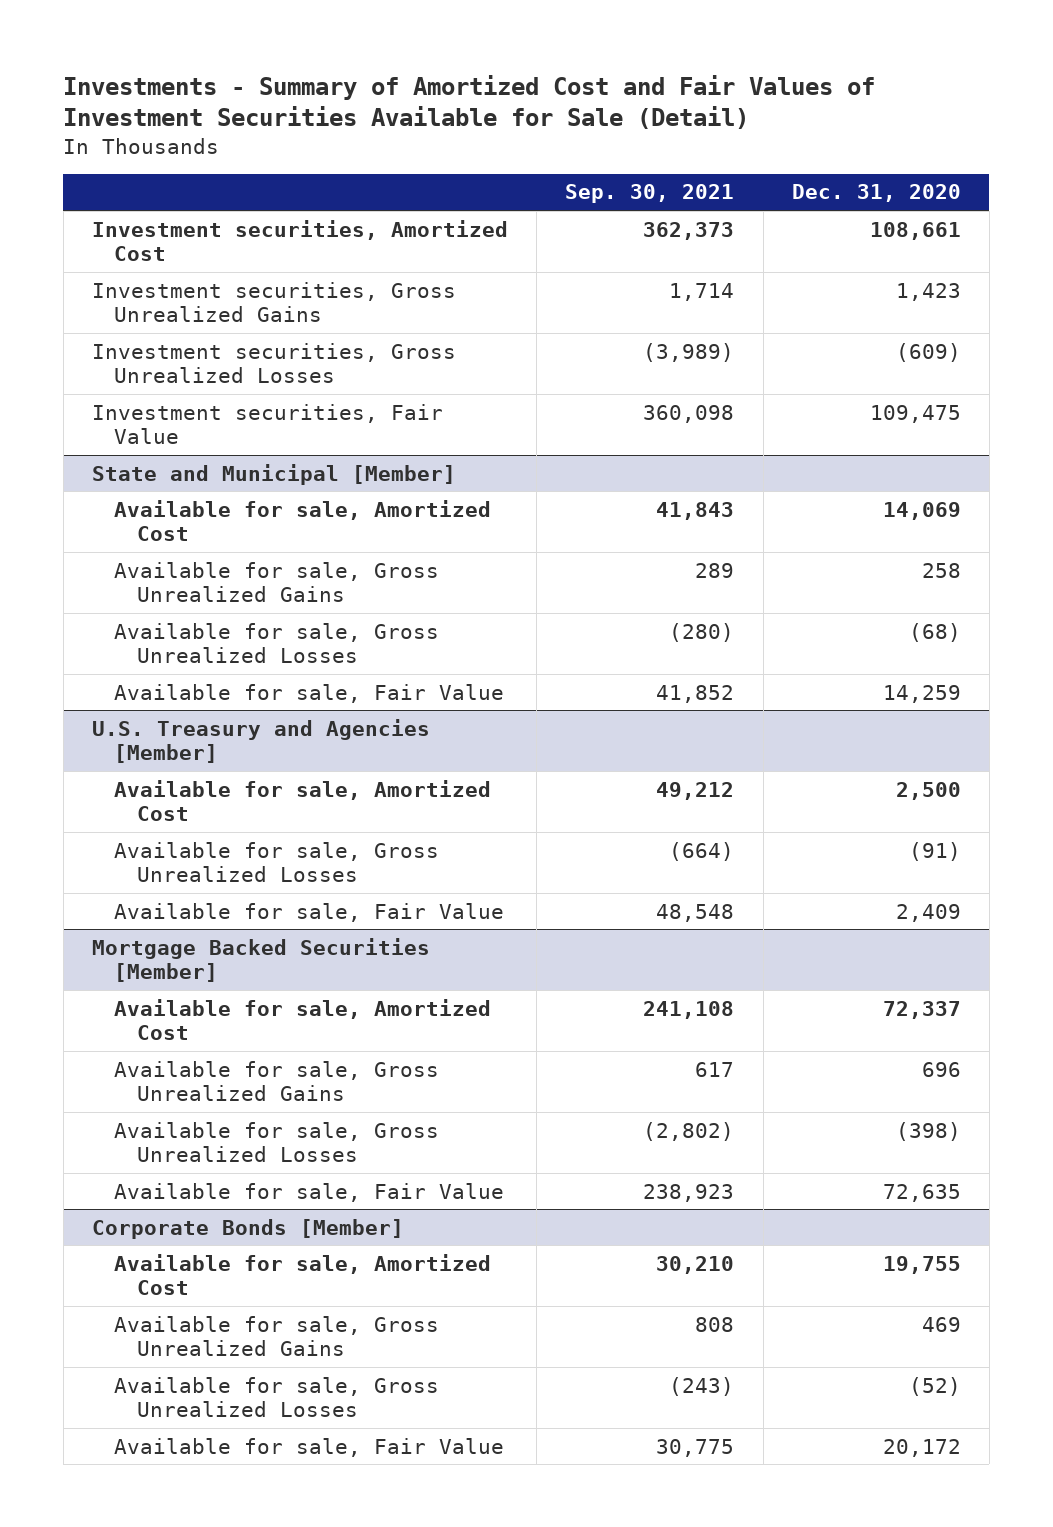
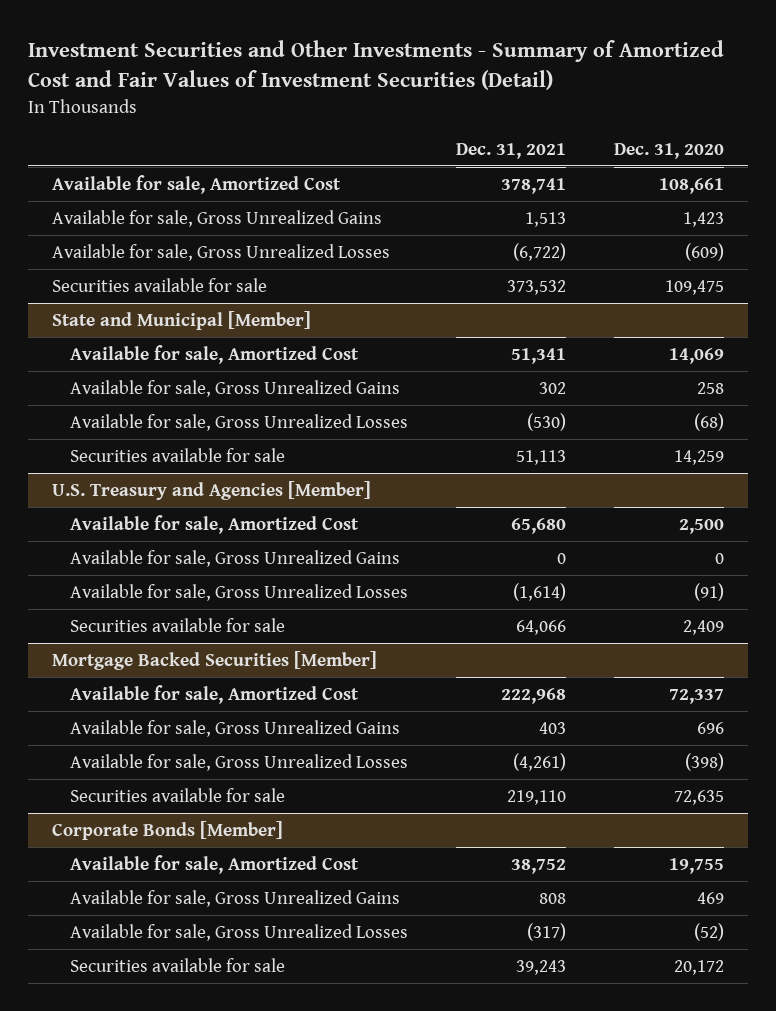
- Investments - Summary of Amortized Cost and Fair Values of Investment Securities Available for Sale (Detail)
+ Investment Securities and Other Investments - Summary of Amortized Cost and Fair Values of Investment Securities (Detail)
- | Sep. 30, 2021 | Dec. 31, 2020
+ | Dec. 31, 2021 | Dec. 31, 2020
- Investment securities, Amortized Cost | 362,373 | 108,661
- Investment securities, Gross Unrealized Gains | 1,714 | 1,423
- Investment securities, Gross Unrealized Losses | (3,989) | (609)
- Investment securities, Fair Value | 360,098 | 109,475
+ Available for sale, Amortized Cost | 378,741 | 108,661
+ Available for sale, Gross Unrealized Gains | 1,513 | 1,423
+ Available for sale, Gross Unrealized Losses | (6,722) | (609)
+ Securities available for sale | 373,532 | 109,475
@ State and Municipal [Member]
- Available for sale, Fair Value | 41,852 | 14,259
+ Securities available for sale | 51,113 | 14,259
@ U.S. Treasury and Agencies [Member]
+ Available for sale, Gross Unrealized Gains | 0 | 0
- Available for sale, Fair Value | 48,548 | 2,409
+ Securities available for sale | 64,066 | 2,409
@ Mortgage Backed Securities [Member]
- Available for sale, Fair Value | 238,923 | 72,635
+ Securities available for sale | 219,110 | 72,635
@ Corporate Bonds [Member]
- Available for sale, Fair Value | 30,775 | 20,172
+ Securities available for sale | 39,243 | 20,172

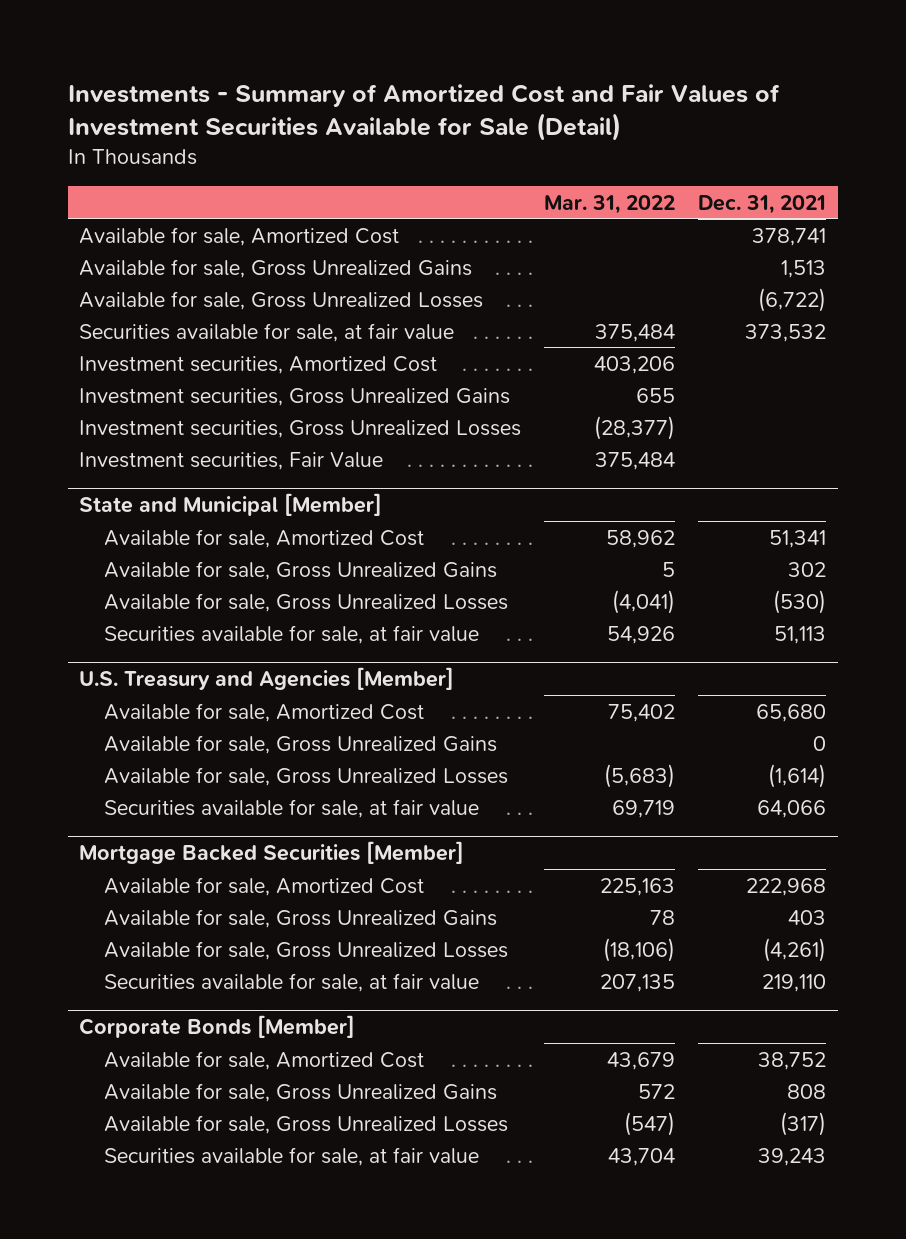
- Investment Securities and Other Investments - Summary of Amortized Cost and Fair Values of Investment Securities (Detail)
+ Investments - Summary of Amortized Cost and Fair Values of Investment Securities Available for Sale (Detail)
- | Dec. 31, 2021 | Dec. 31, 2020
+ | Mar. 31, 2022 | Dec. 31, 2021
- Securities available for sale | 373,532 | 109,475
+ Securities available for sale, at fair value | 375,484 | 373,532
+ Investment securities, Amortized Cost | 403,206 |
+ Investment securities, Gross Unrealized Gains | 655 |
+ Investment securities, Gross Unrealized Losses | (28,377) |
+ Investment securities, Fair Value | 375,484 |
@ State and Municipal [Member]
- Securities available for sale | 51,113 | 14,259
+ Securities available for sale, at fair value | 54,926 | 51,113
@ U.S. Treasury and Agencies [Member]
- Securities available for sale | 64,066 | 2,409
+ Securities available for sale, at fair value | 69,719 | 64,066
@ Mortgage Backed Securities [Member]
- Securities available for sale | 219,110 | 72,635
+ Securities available for sale, at fair value | 207,135 | 219,110
@ Corporate Bonds [Member]
- Securities available for sale | 39,243 | 20,172
+ Securities available for sale, at fair value | 43,704 | 39,243

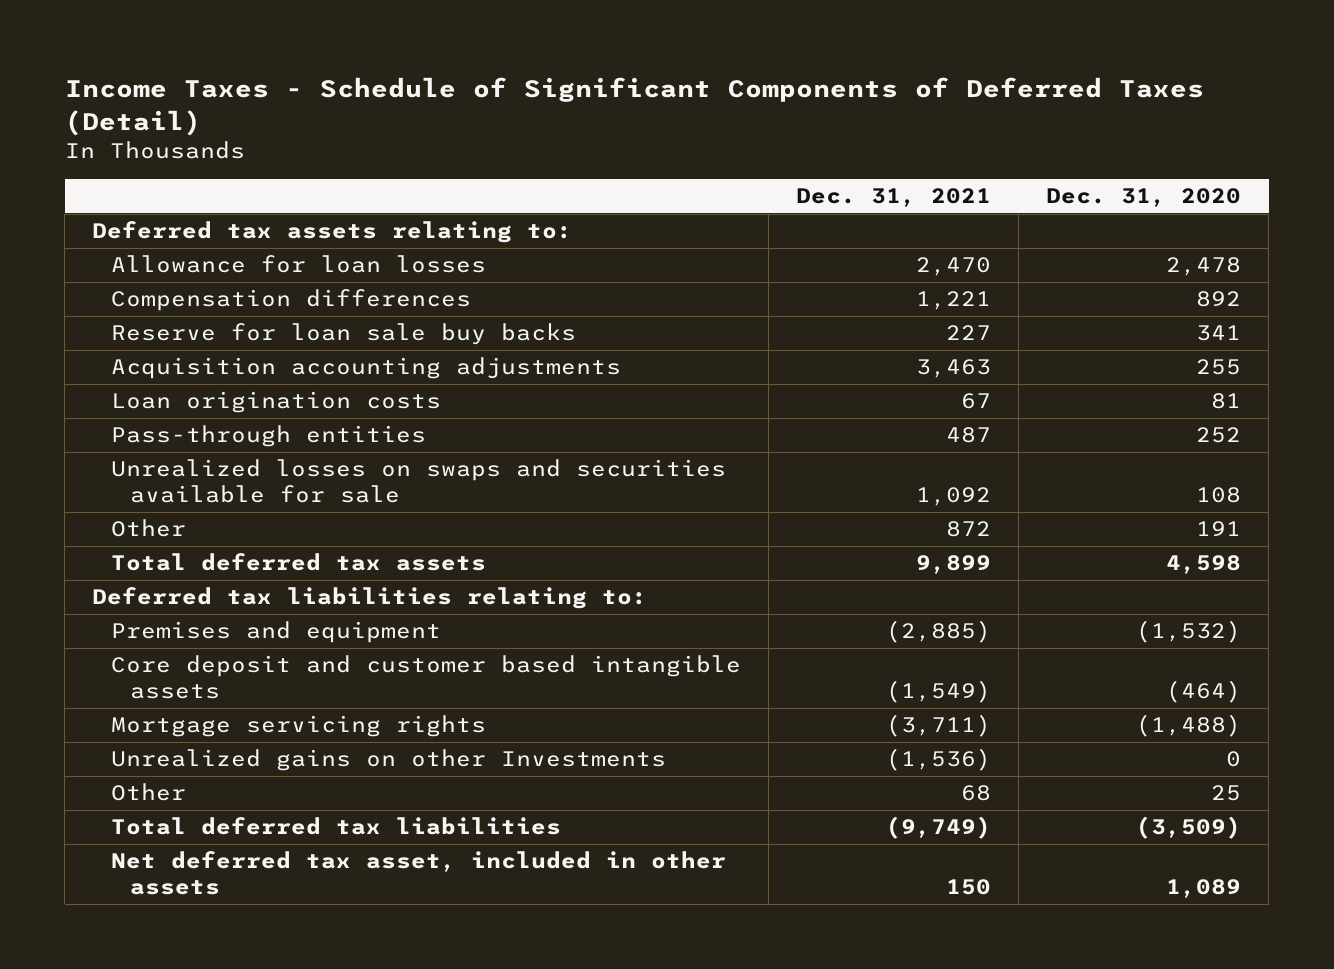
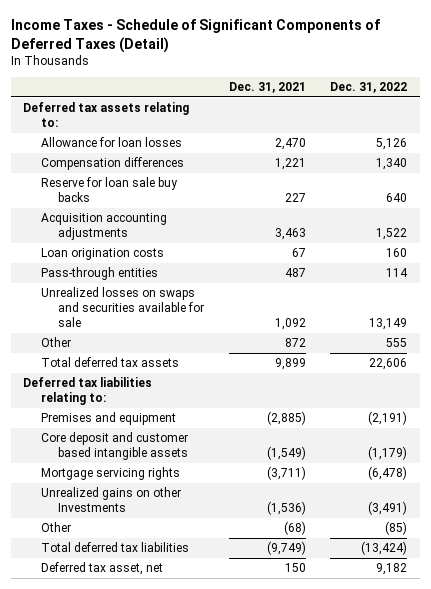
- | Dec. 31, 2021 | Dec. 31, 2020
+ | Dec. 31, 2021 | Dec. 31, 2022
- Other | 68 | 25
+ Other | (68) | (85)
- Net deferred tax asset, included in other assets | 150 | 1,089
+ Deferred tax asset, net | 150 | 9,182

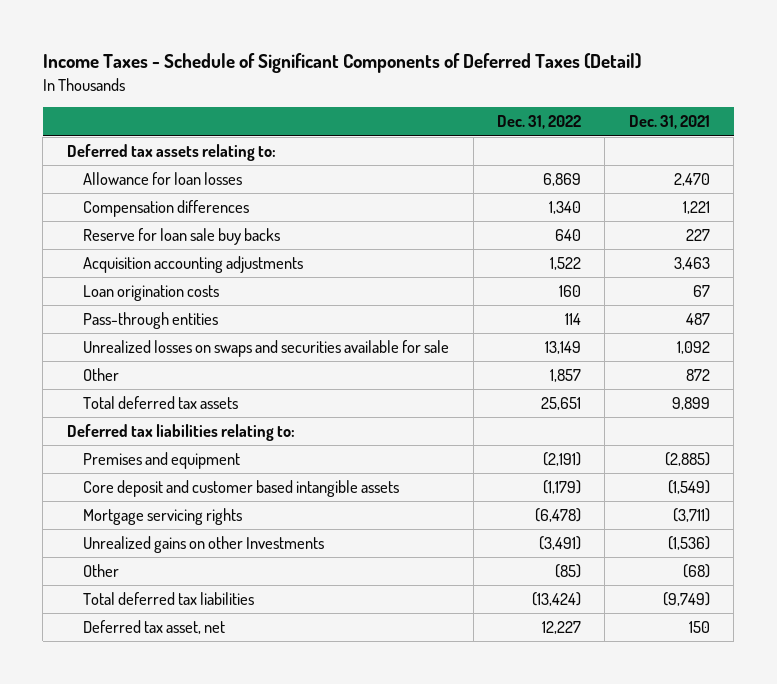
- | Dec. 31, 2021 | Dec. 31, 2022
+ | Dec. 31, 2022 | Dec. 31, 2021
- Allowance for loan losses | 2,470 | 5,126
+ Allowance for loan losses | 6,869 | 2,470
- Other | 872 | 555
- Total deferred tax assets | 9,899 | 22,606
+ Other | 1,857 | 872
+ Total deferred tax assets | 25,651 | 9,899
- Deferred tax asset, net | 150 | 9,182
+ Deferred tax asset, net | 12,227 | 150

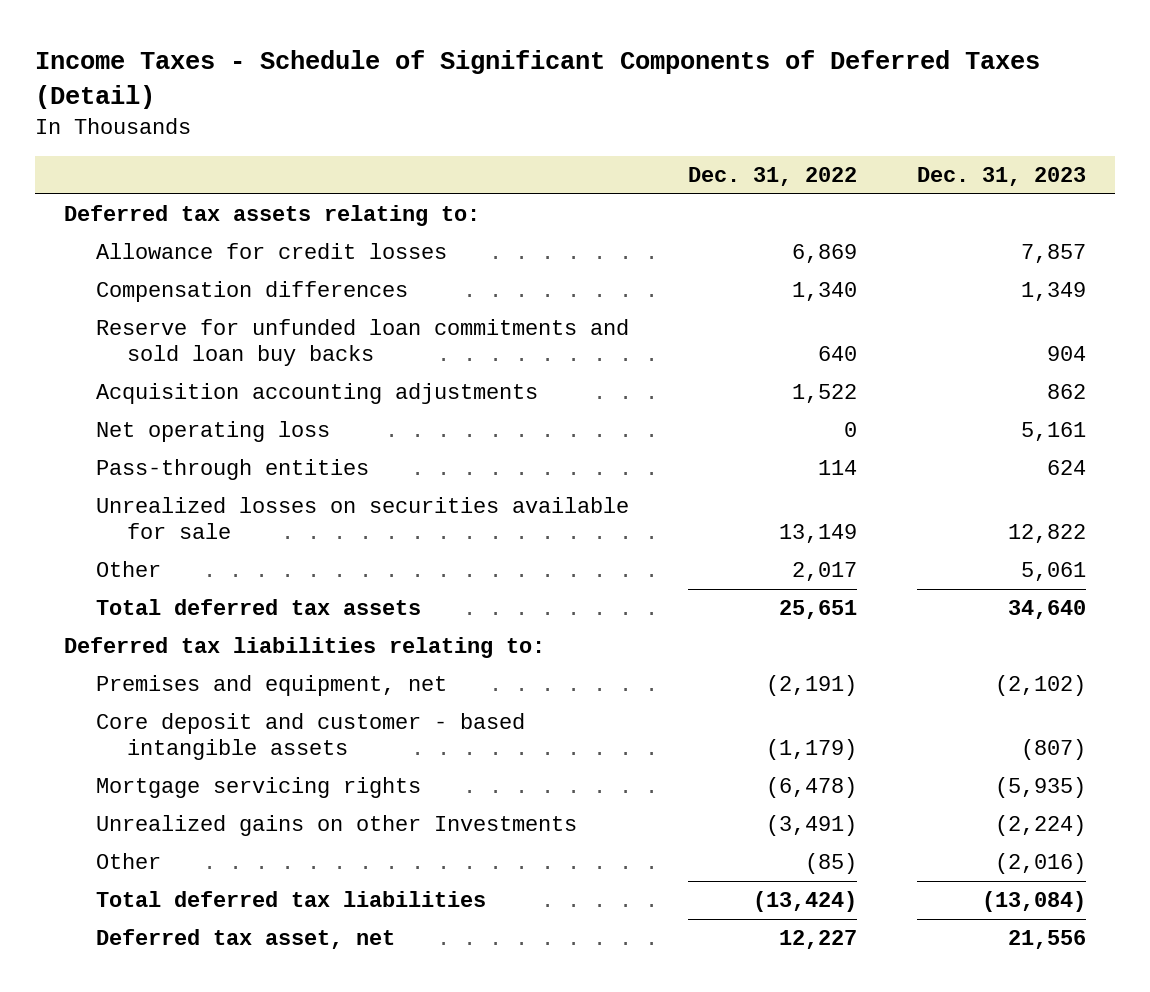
- | Dec. 31, 2022 | Dec. 31, 2021
+ | Dec. 31, 2022 | Dec. 31, 2023
- Allowance for loan losses | 6,869 | 2,470
+ Allowance for credit losses | 6,869 | 7,857
- Reserve for loan sale buy backs | 640 | 227
+ Reserve for unfunded loan commitments and sold loan buy backs | 640 | 904
- Loan origination costs | 160 | 67
+ Net operating loss | 0 | 5,161
- Unrealized losses on swaps and securities available for sale | 13,149 | 1,092
- Other | 1,857 | 872
+ Unrealized losses on securities available for sale | 13,149 | 12,822
+ Other | 2,017 | 5,061
- Premises and equipment | (2,191) | (2,885)
- Core deposit and customer based intangible assets | (1,179) | (1,549)
+ Premises and equipment, net | (2,191) | (2,102)
+ Core deposit and customer - based intangible assets | (1,179) | (807)

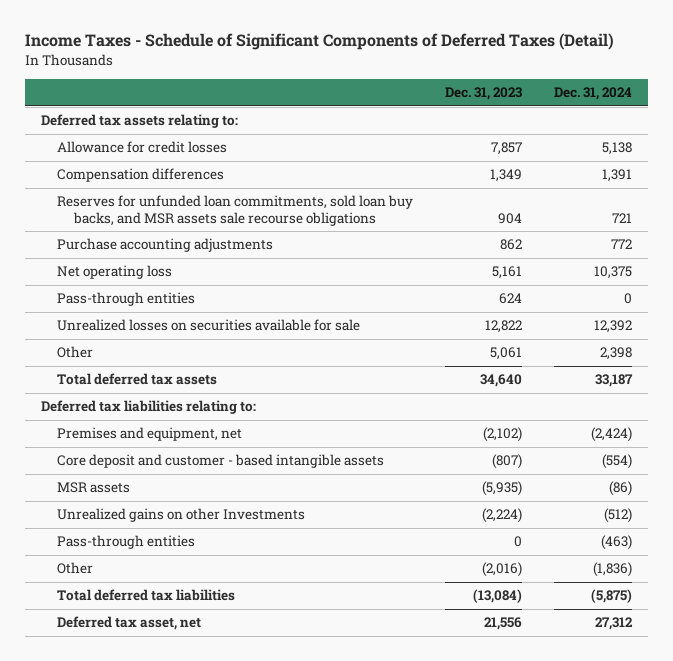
- | Dec. 31, 2022 | Dec. 31, 2023
+ | Dec. 31, 2023 | Dec. 31, 2024
- Reserve for unfunded loan commitments and sold loan buy backs | 640 | 904
- Acquisition accounting adjustments | 1,522 | 862
+ Reserves for unfunded loan commitments, sold loan buy backs, and MSR assets sale recourse obligations | 904 | 721
+ Purchase accounting adjustments | 862 | 772
- Mortgage servicing rights | (6,478) | (5,935)
+ MSR assets | (5,935) | (86)
+ Pass-through entities | 0 | (463)

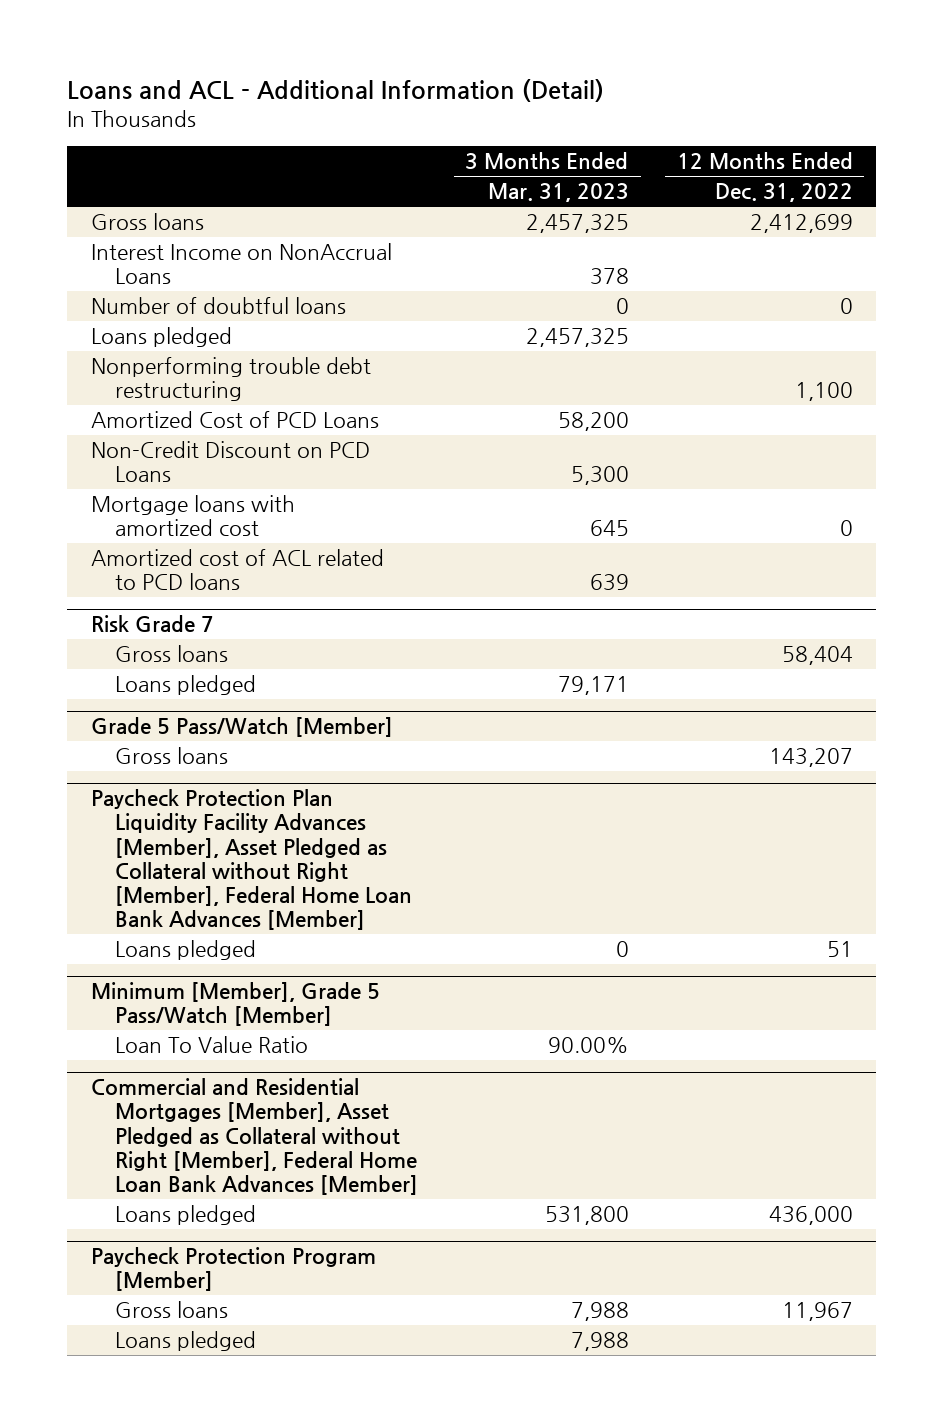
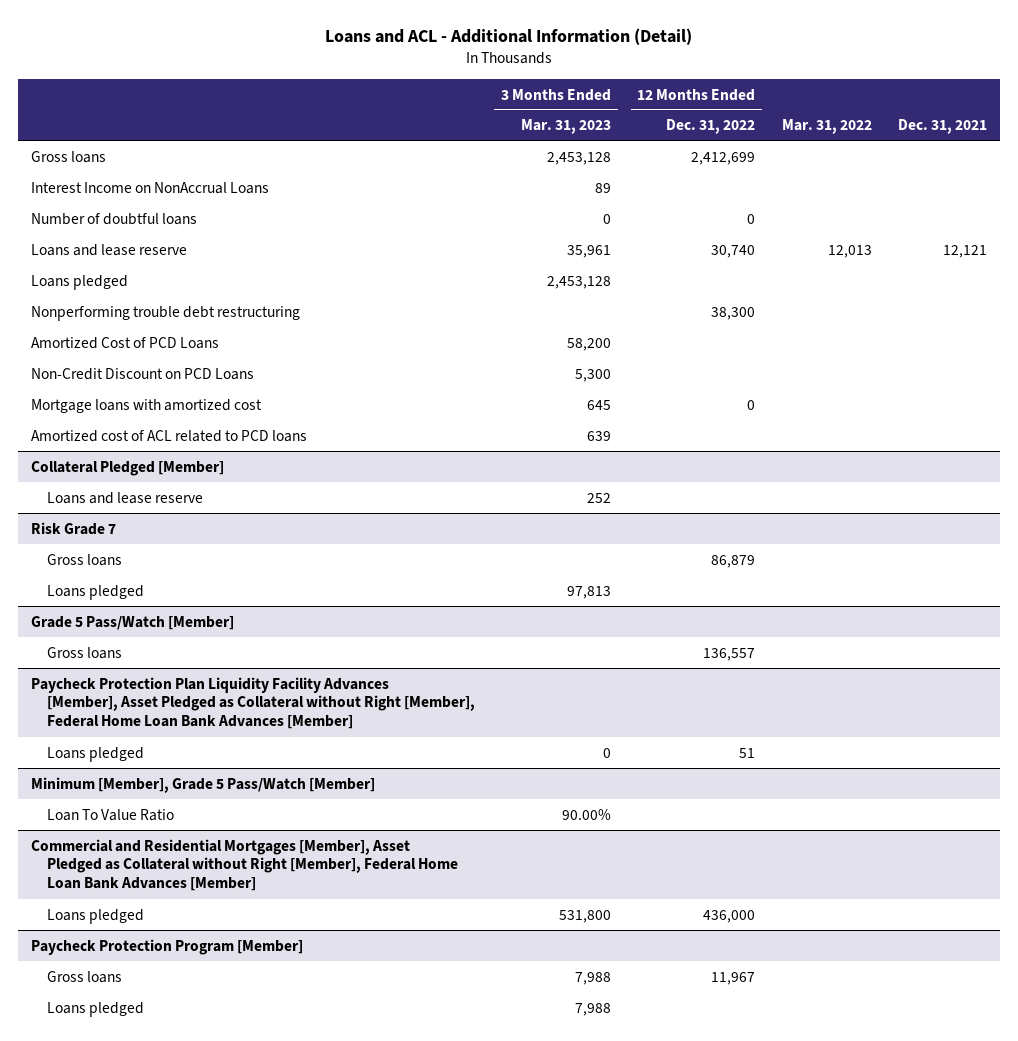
- | 3 Months Ended Mar. 31, 2023 | 12 Months Ended Dec. 31, 2022
+ | 3 Months Ended Mar. 31, 2023 | 12 Months Ended Dec. 31, 2022 | Mar. 31, 2022 | Dec. 31, 2021
- Gross loans | 2,457,325 | 2,412,699
- Interest Income on NonAccrual Loans | 378 |
+ Gross loans | 2,453,128 | 2,412,699 | |
+ Interest Income on NonAccrual Loans | 89 | | |
- Loans pledged | 2,457,325 |
- Nonperforming trouble debt restructuring | | 1,100
+ Loans and lease reserve | 35,961 | 30,740 | 12,013 | 12,121
+ Loans pledged | 2,453,128 | | |
+ Nonperforming trouble debt restructuring | | 38,300 | |
+ Collateral Pledged [Member]
+ Loans and lease reserve | 252 | | |
@ Risk Grade 7
- Gross loans | | 58,404
- Loans pledged | 79,171 |
+ Gross loans | | 86,879 | |
+ Loans pledged | 97,813 | | |
@ Grade 5 Pass/Watch [Member]
- Gross loans | | 143,207
+ Gross loans | | 136,557 | |

